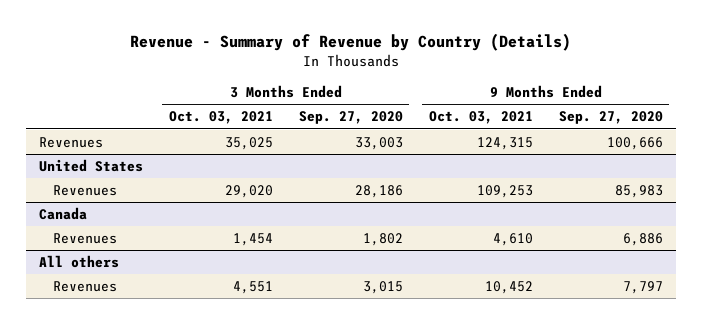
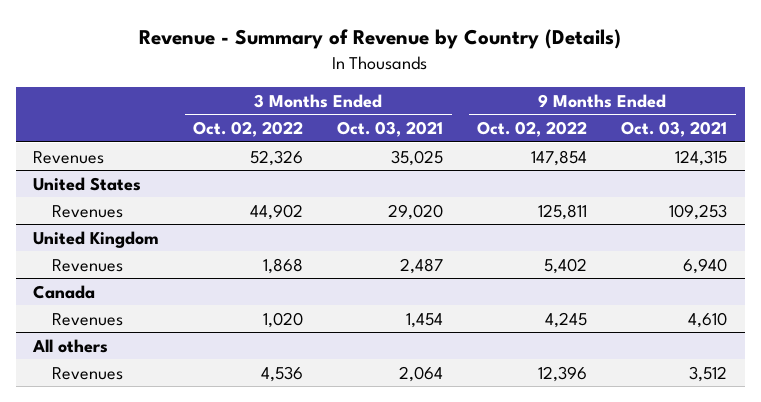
- | 3 Months Ended Oct. 03, 2021 | 3 Months Ended Sep. 27, 2020 | 9 Months Ended Oct. 03, 2021 | 9 Months Ended Sep. 27, 2020
+ | 3 Months Ended Oct. 02, 2022 | 3 Months Ended Oct. 03, 2021 | 9 Months Ended Oct. 02, 2022 | 9 Months Ended Oct. 03, 2021
+ United Kingdom
+ Revenues | 1,868 | 2,487 | 5,402 | 6,940
@ All others
- Revenues | 4,551 | 3,015 | 10,452 | 7,797
+ Revenues | 4,536 | 2,064 | 12,396 | 3,512

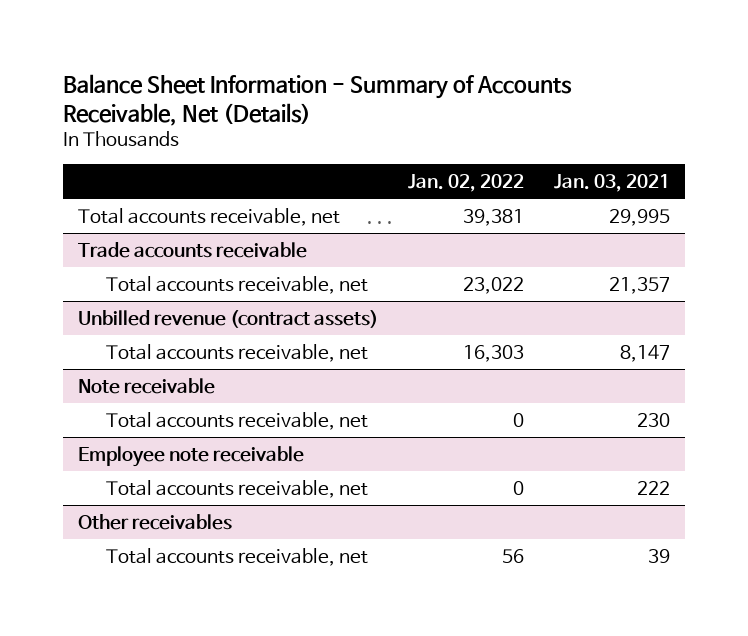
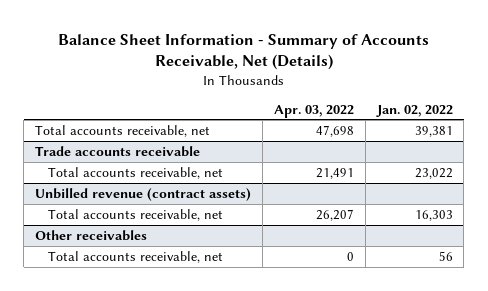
- | Jan. 02, 2022 | Jan. 03, 2021
+ | Apr. 03, 2022 | Jan. 02, 2022
- Note receivable
- Total accounts receivable, net | 0 | 230
- Employee note receivable
- Total accounts receivable, net | 0 | 222

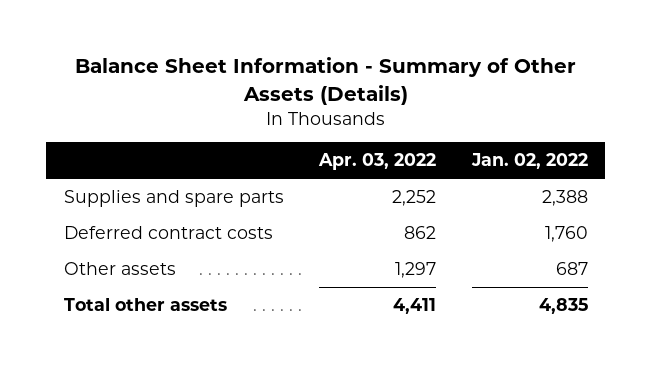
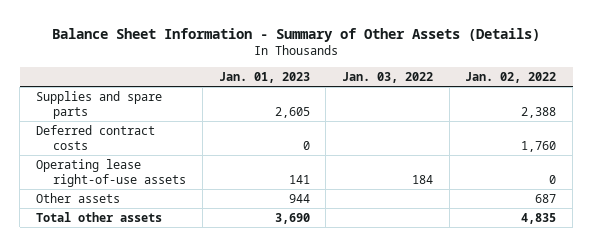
- | Apr. 03, 2022 | Jan. 02, 2022
+ | Jan. 01, 2023 | Jan. 03, 2022 | Jan. 02, 2022
+ Operating lease right-of-use assets | 141 | 184 | 0

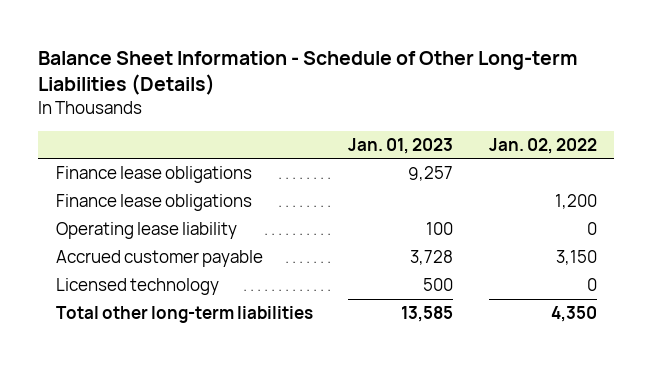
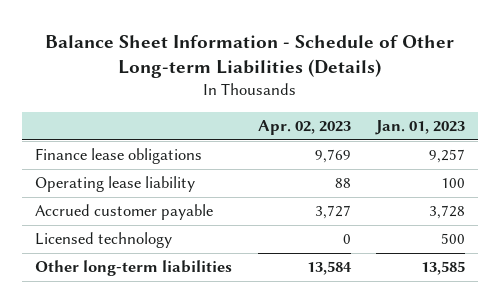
- | Jan. 01, 2023 | Jan. 02, 2022
+ | Apr. 02, 2023 | Jan. 01, 2023
- Finance lease obligations | | 1,200
- Total other long-term liabilities | 13,585 | 4,350
+ Other long-term liabilities | 13,584 | 13,585

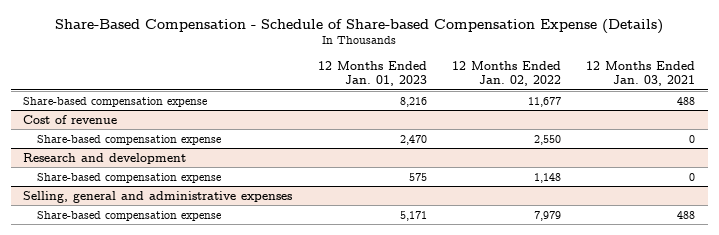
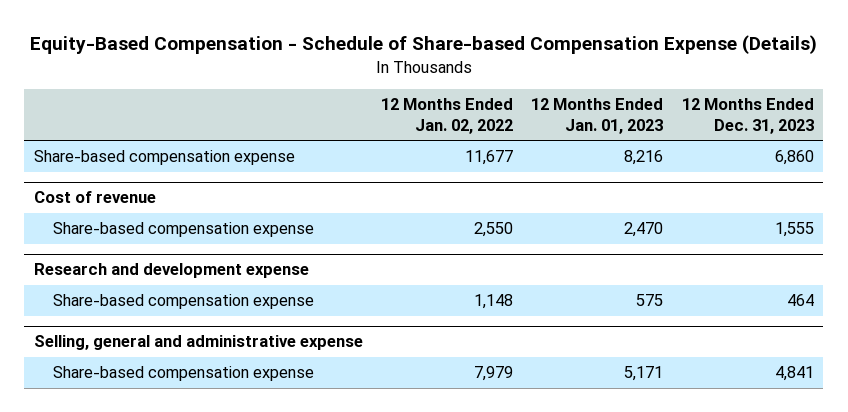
- Share-Based Compensation - Schedule of Share-based Compensation Expense (Details)
+ Equity-Based Compensation - Schedule of Share-based Compensation Expense (Details)
- | 12 Months Ended Jan. 01, 2023 | 12 Months Ended Jan. 02, 2022 | 12 Months Ended Jan. 03, 2021
+ | 12 Months Ended Jan. 02, 2022 | 12 Months Ended Jan. 01, 2023 | 12 Months Ended Dec. 31, 2023
- Research and development
+ Research and development expense
- Selling, general and administrative expenses
+ Selling, general and administrative expense

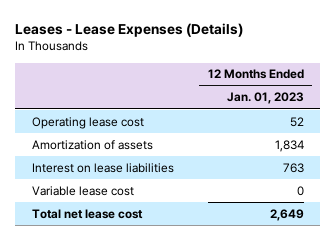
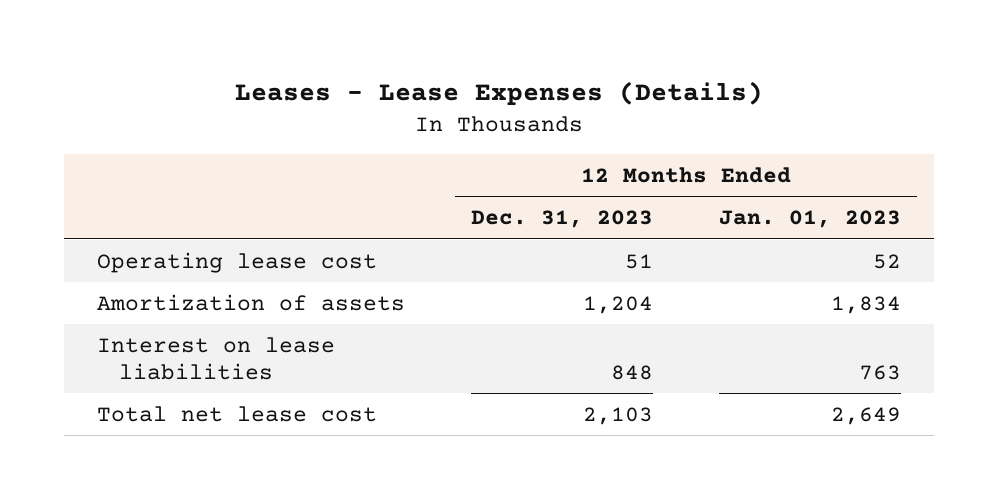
- | 12 Months Ended Jan. 01, 2023
+ | 12 Months Ended Dec. 31, 2023 | 12 Months Ended Jan. 01, 2023
- Variable lease cost | 0

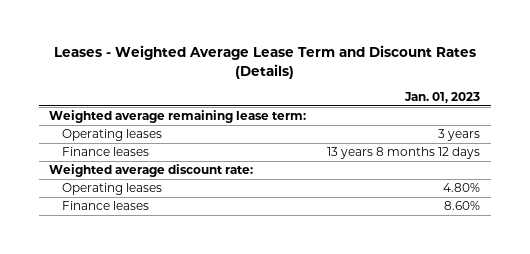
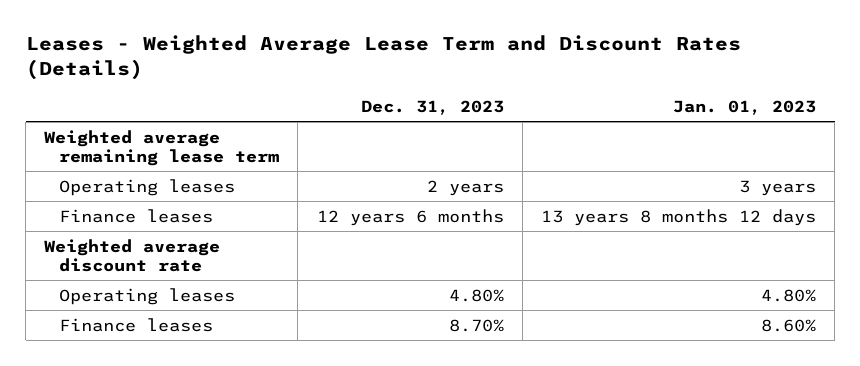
- | Jan. 01, 2023
+ | Dec. 31, 2023 | Jan. 01, 2023
- Weighted average remaining lease term:
+ Weighted average remaining lease term
- Weighted average discount rate:
+ Weighted average discount rate

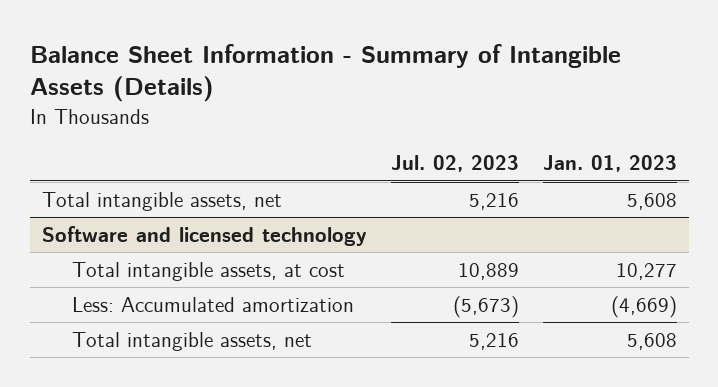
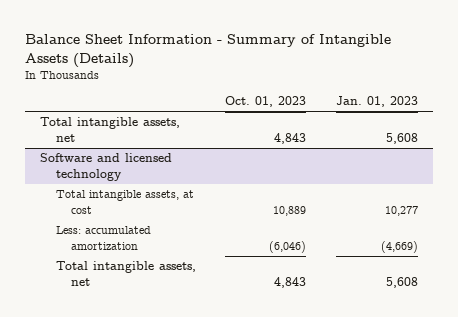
- | Jul. 02, 2023 | Jan. 01, 2023
+ | Oct. 01, 2023 | Jan. 01, 2023
@ Software and licensed technology
- Less: Accumulated amortization | (5,673) | (4,669)
+ Less: accumulated amortization | (6,046) | (4,669)

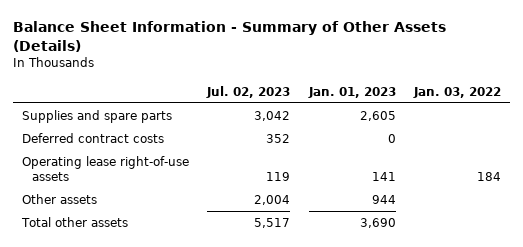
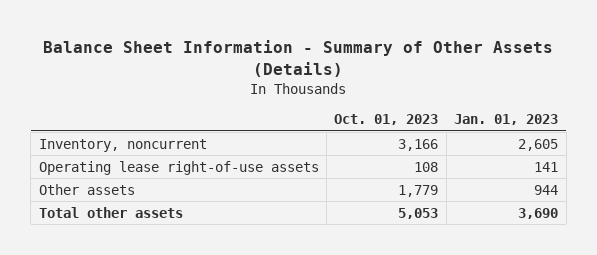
- | Jul. 02, 2023 | Jan. 01, 2023 | Jan. 03, 2022
+ | Oct. 01, 2023 | Jan. 01, 2023
- Supplies and spare parts | 3,042 | 2,605 |
- Deferred contract costs | 352 | 0 |
+ Inventory, noncurrent | 3,166 | 2,605

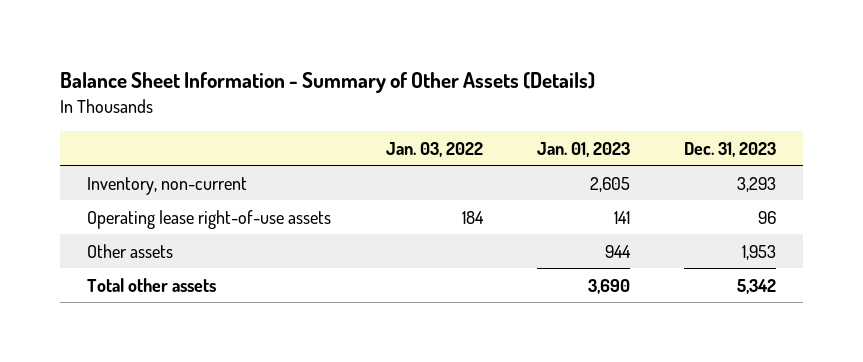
- | Oct. 01, 2023 | Jan. 01, 2023
+ | Jan. 03, 2022 | Jan. 01, 2023 | Dec. 31, 2023
- Inventory, noncurrent | 3,166 | 2,605
+ Inventory, non-current | | 2,605 | 3,293

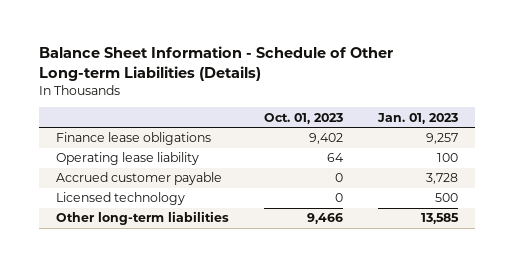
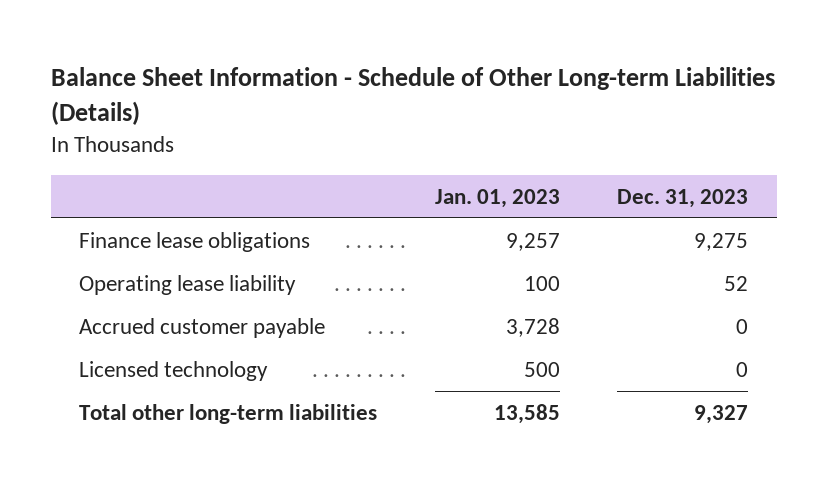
- | Oct. 01, 2023 | Jan. 01, 2023
+ | Jan. 01, 2023 | Dec. 31, 2023
- Other long-term liabilities | 9,466 | 13,585
+ Total other long-term liabilities | 13,585 | 9,327

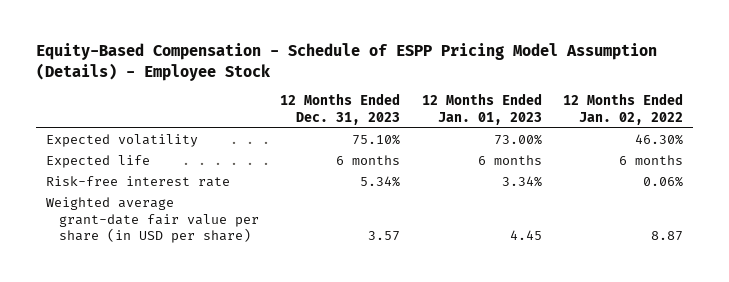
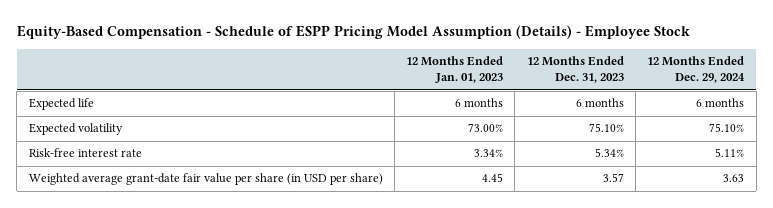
- | 12 Months Ended Dec. 31, 2023 | 12 Months Ended Jan. 01, 2023 | 12 Months Ended Jan. 02, 2022
+ | 12 Months Ended Jan. 01, 2023 | 12 Months Ended Dec. 31, 2023 | 12 Months Ended Dec. 29, 2024
moved down: Expected volatility | 73.00% | 75.10% | 75.10%

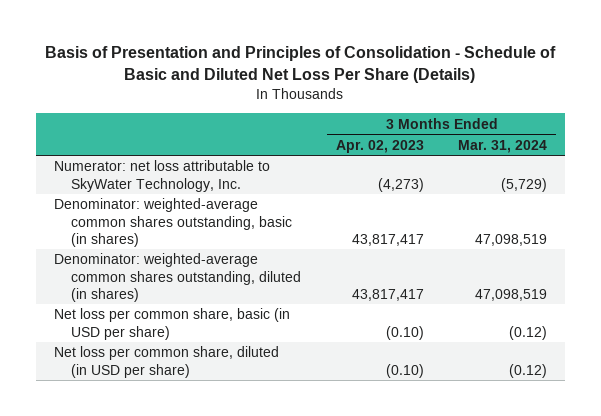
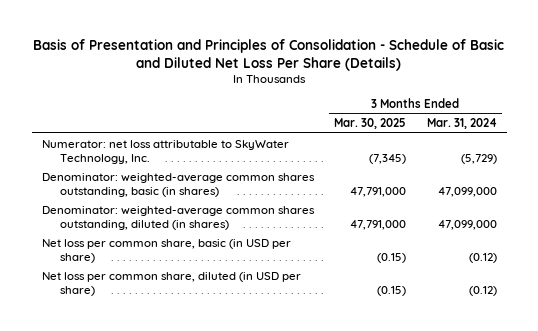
- | 3 Months Ended Apr. 02, 2023 | 3 Months Ended Mar. 31, 2024
+ | 3 Months Ended Mar. 30, 2025 | 3 Months Ended Mar. 31, 2024
- Denominator: weighted-average common shares outstanding, basic (in shares) | 43,817,417 | 47,098,519
- Denominator: weighted-average common shares outstanding, diluted (in shares) | 43,817,417 | 47,098,519
+ Denominator: weighted-average common shares outstanding, basic (in shares) | 47,791,000 | 47,099,000
+ Denominator: weighted-average common shares outstanding, diluted (in shares) | 47,791,000 | 47,099,000

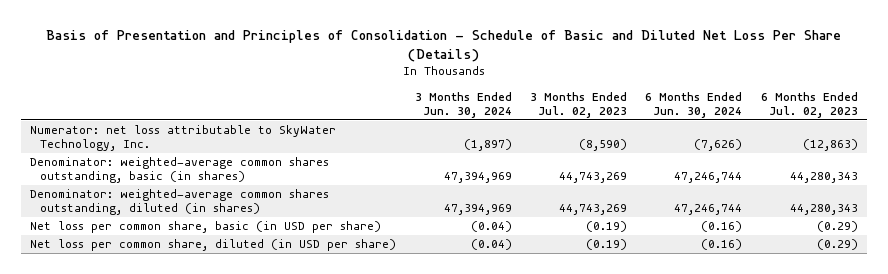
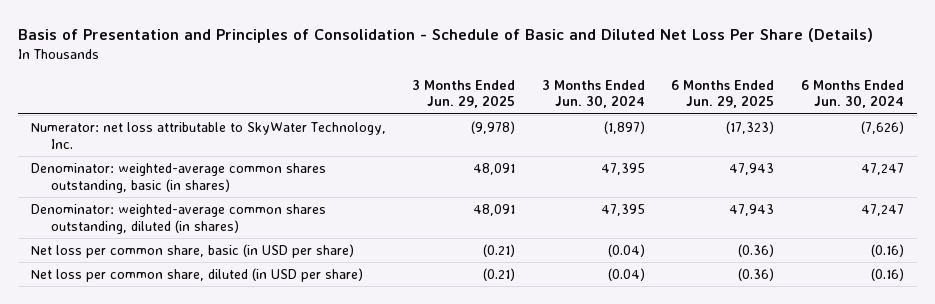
- | 3 Months Ended Jun. 30, 2024 | 3 Months Ended Jul. 02, 2023 | 6 Months Ended Jun. 30, 2024 | 6 Months Ended Jul. 02, 2023
+ | 3 Months Ended Jun. 29, 2025 | 3 Months Ended Jun. 30, 2024 | 6 Months Ended Jun. 29, 2025 | 6 Months Ended Jun. 30, 2024
- Denominator: weighted-average common shares outstanding, basic (in shares) | 47,394,969 | 44,743,269 | 47,246,744 | 44,280,343
- Denominator: weighted-average common shares outstanding, diluted (in shares) | 47,394,969 | 44,743,269 | 47,246,744 | 44,280,343
+ Denominator: weighted-average common shares outstanding, basic (in shares) | 48,091 | 47,395 | 47,943 | 47,247
+ Denominator: weighted-average common shares outstanding, diluted (in shares) | 48,091 | 47,395 | 47,943 | 47,247

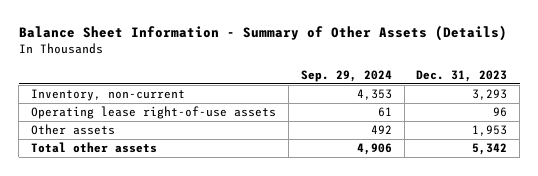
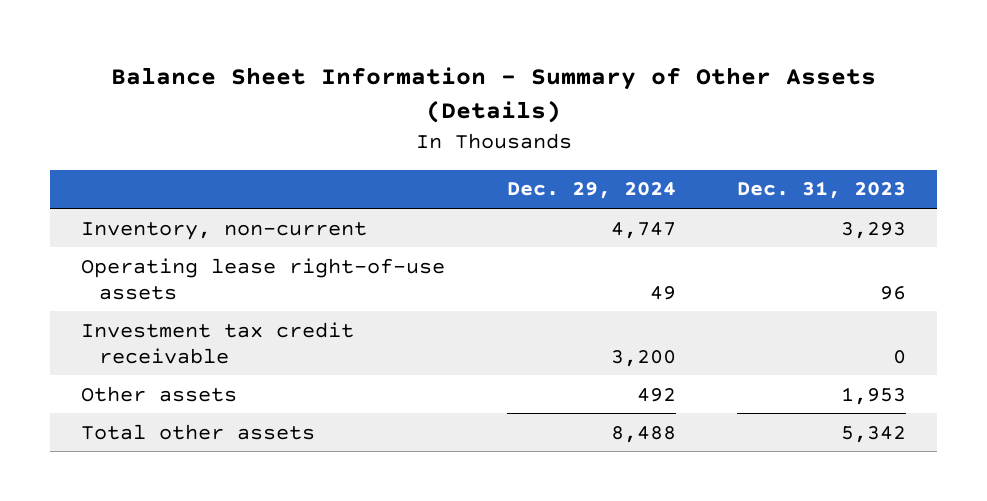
- | Sep. 29, 2024 | Dec. 31, 2023
+ | Dec. 29, 2024 | Dec. 31, 2023
+ Investment tax credit receivable | 3,200 | 0

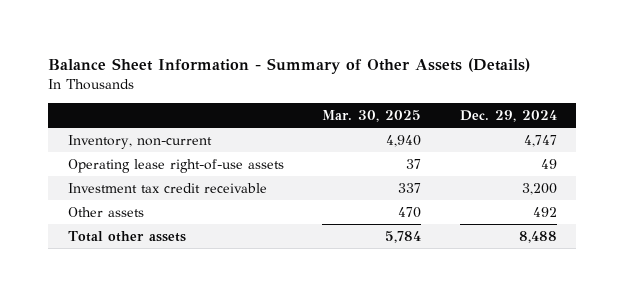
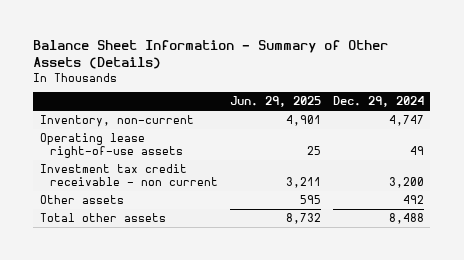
- | Mar. 30, 2025 | Dec. 29, 2024
+ | Jun. 29, 2025 | Dec. 29, 2024
- Investment tax credit receivable | 337 | 3,200
+ Investment tax credit receivable - non current | 3,211 | 3,200

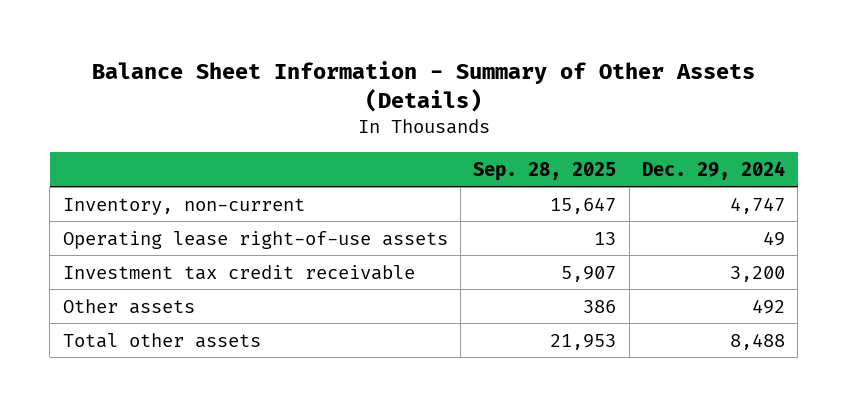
- | Jun. 29, 2025 | Dec. 29, 2024
+ | Sep. 28, 2025 | Dec. 29, 2024
- Investment tax credit receivable - non current | 3,211 | 3,200
+ Investment tax credit receivable | 5,907 | 3,200

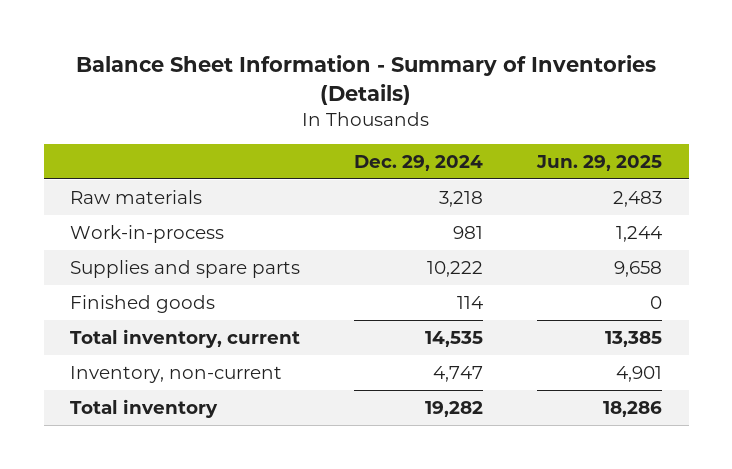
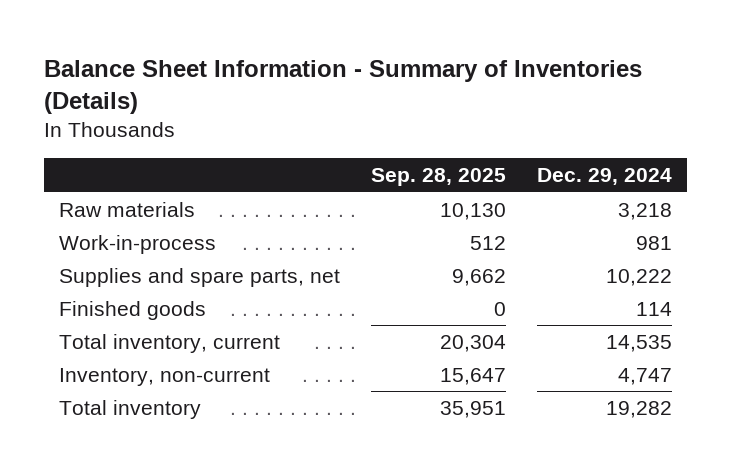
- | Dec. 29, 2024 | Jun. 29, 2025
+ | Sep. 28, 2025 | Dec. 29, 2024
- Supplies and spare parts | 10,222 | 9,658
+ Supplies and spare parts, net | 9,662 | 10,222

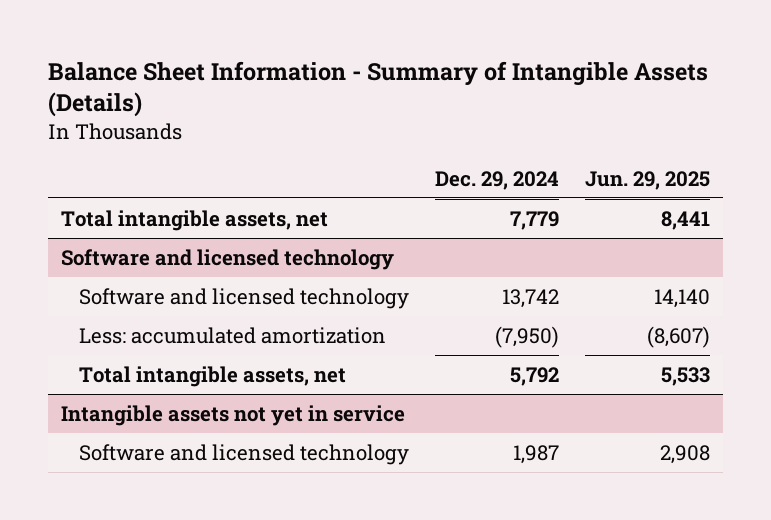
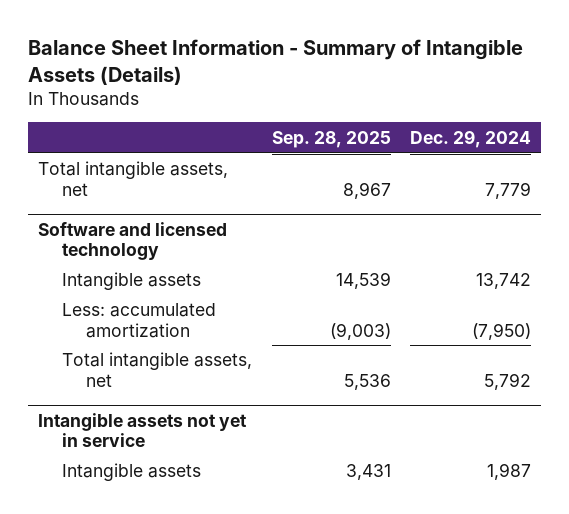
- | Dec. 29, 2024 | Jun. 29, 2025
+ | Sep. 28, 2025 | Dec. 29, 2024
@ Software and licensed technology
- Software and licensed technology | 13,742 | 14,140
+ Intangible assets | 14,539 | 13,742
@ Intangible assets not yet in service
- Software and licensed technology | 1,987 | 2,908
+ Intangible assets | 3,431 | 1,987

